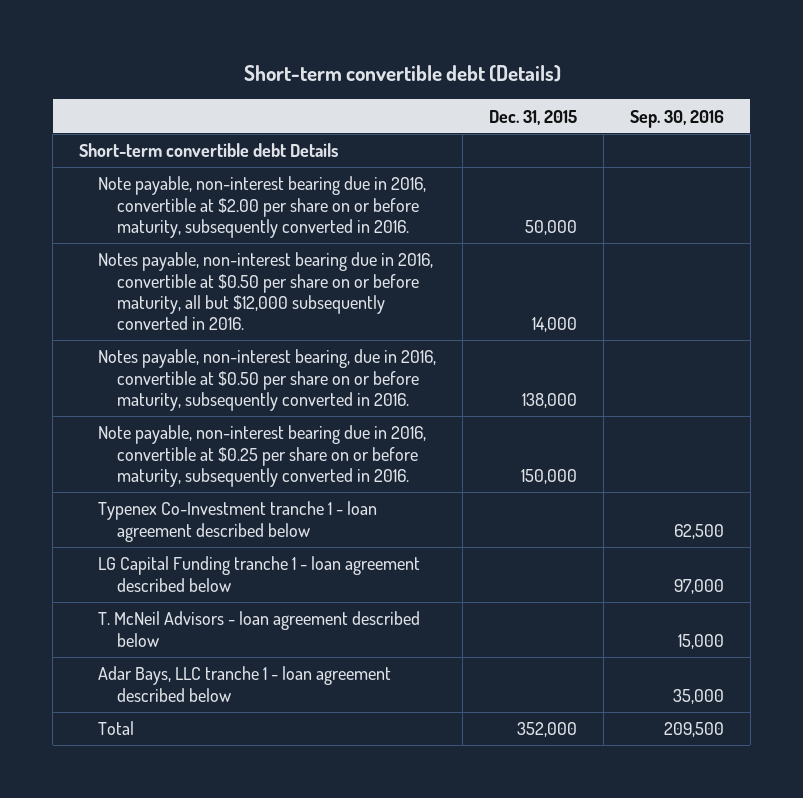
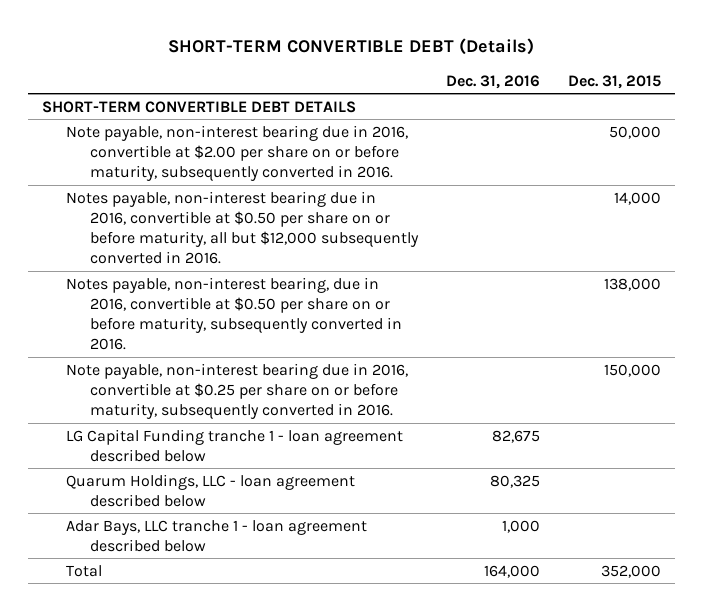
- Short-term convertible debt (Details)
+ SHORT-TERM CONVERTIBLE DEBT (Details)
- | Dec. 31, 2015 | Sep. 30, 2016
+ | Dec. 31, 2016 | Dec. 31, 2015
- Short-term convertible debt Details
+ SHORT-TERM CONVERTIBLE DEBT DETAILS
- Typenex Co-Investment tranche 1 - loan agreement described below | | 62,500
- T. McNeil Advisors - loan agreement described below | | 15,000
+ Quarum Holdings, LLC - loan agreement described below | 80,325 |

